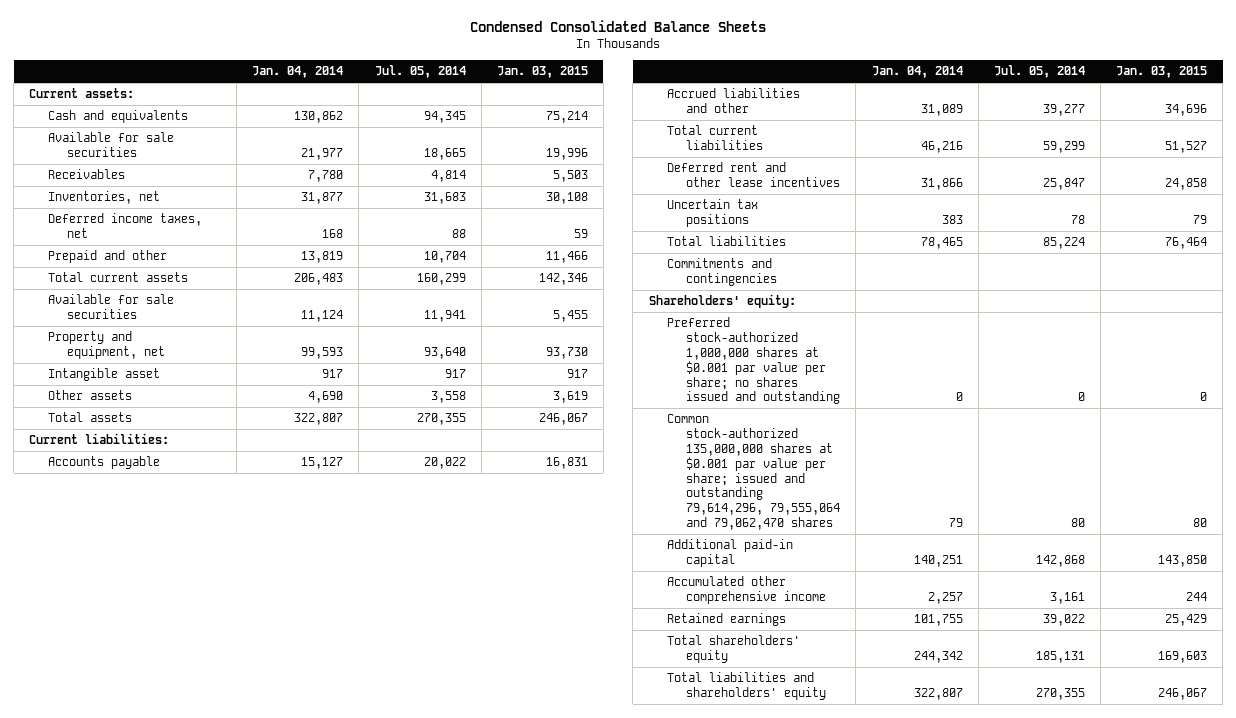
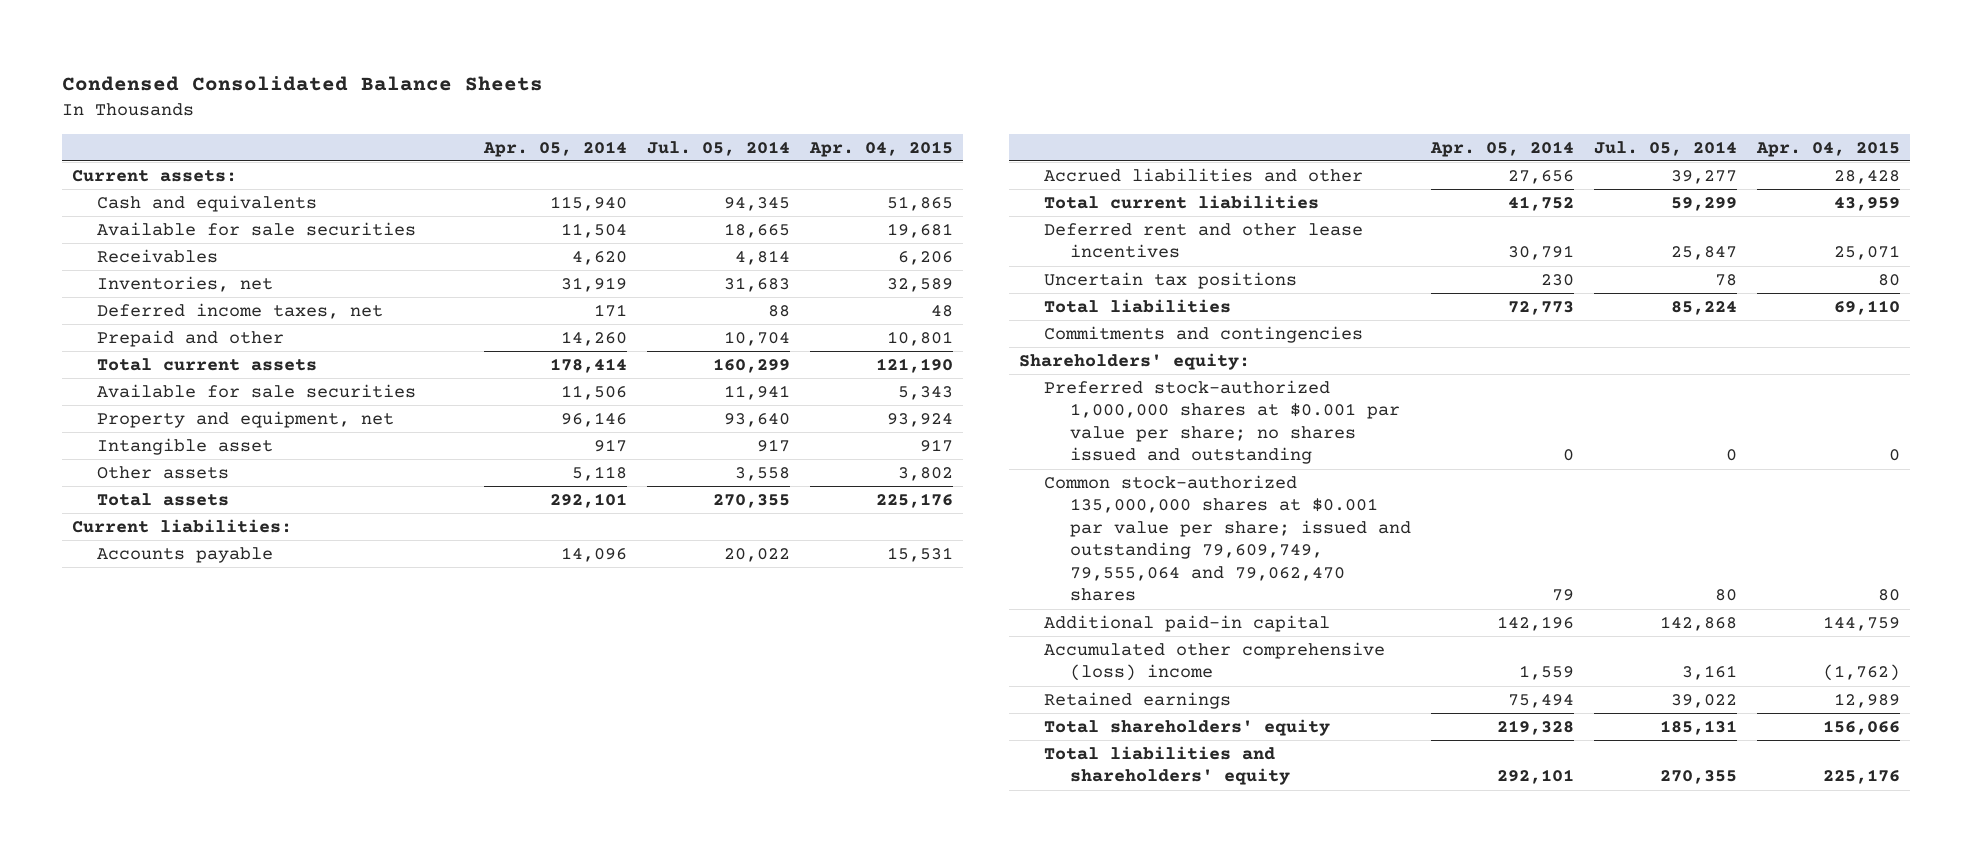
- | Jan. 04, 2014 | Jul. 05, 2014 | Jan. 03, 2015
+ | Apr. 05, 2014 | Jul. 05, 2014 | Apr. 04, 2015
- Common stock-authorized 135,000,000 shares at $0.001 par value per share; issued and outstanding 79,614,296, 79,555,064 and 79,062,470 shares | 79 | 80 | 80
+ Common stock-authorized 135,000,000 shares at $0.001 par value per share; issued and outstanding 79,609,749, 79,555,064 and 79,062,470 shares | 79 | 80 | 80
- Accumulated other comprehensive income | 2,257 | 3,161 | 244
+ Accumulated other comprehensive (loss) income | 1,559 | 3,161 | (1,762)

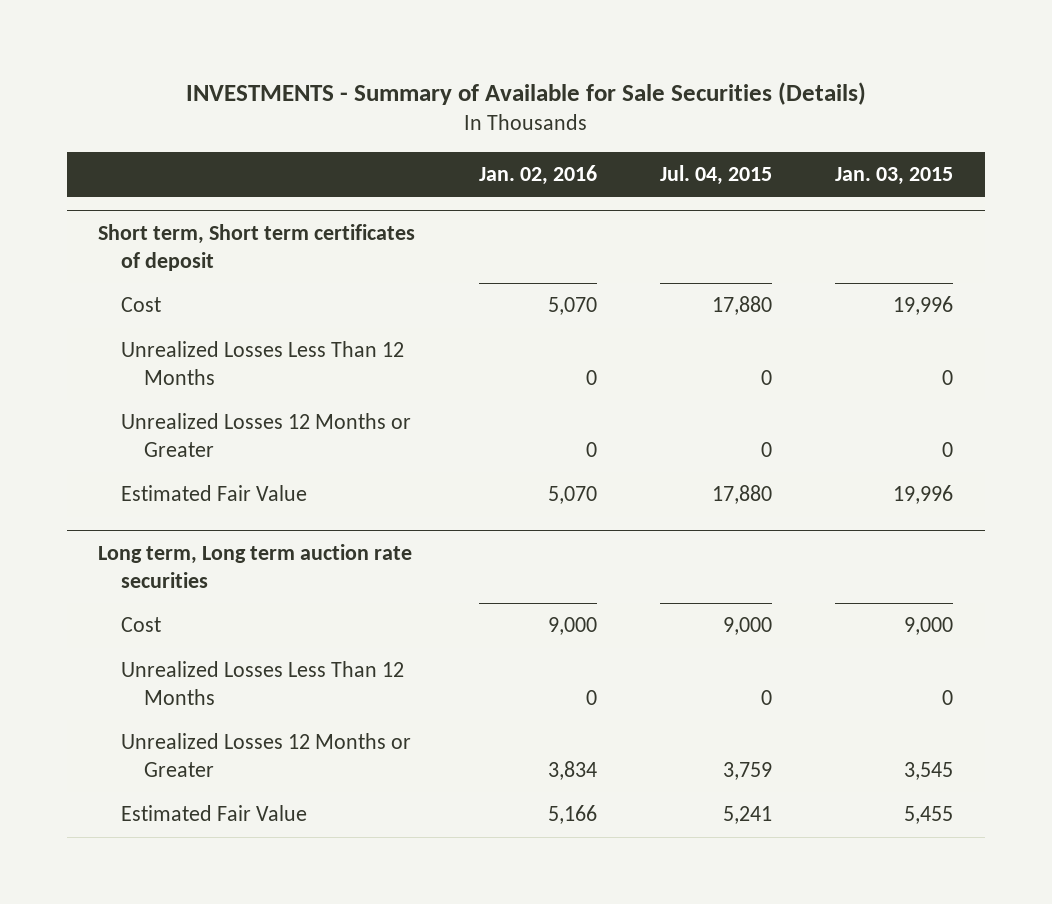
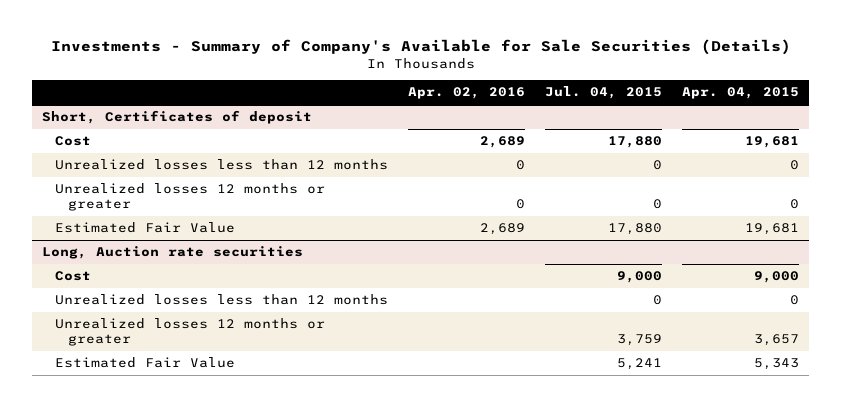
- INVESTMENTS - Summary of Available for Sale Securities (Details)
+ Investments - Summary of Company's Available for Sale Securities (Details)
- | Jan. 02, 2016 | Jul. 04, 2015 | Jan. 03, 2015
+ | Apr. 02, 2016 | Jul. 04, 2015 | Apr. 04, 2015
- Short term, Short term certificates of deposit
+ Short, Certificates of deposit
- Unrealized Losses Less Than 12 Months | 0 | 0 | 0
- Unrealized Losses 12 Months or Greater | 0 | 0 | 0
+ Unrealized losses less than 12 months | 0 | 0 | 0
+ Unrealized losses 12 months or greater | 0 | 0 | 0
- Long term, Long term auction rate securities
+ Long, Auction rate securities
- Unrealized Losses Less Than 12 Months | 0 | 0 | 0
- Unrealized Losses 12 Months or Greater | 3,834 | 3,759 | 3,545
+ Unrealized losses less than 12 months | | 0 | 0
+ Unrealized losses 12 months or greater | | 3,759 | 3,657

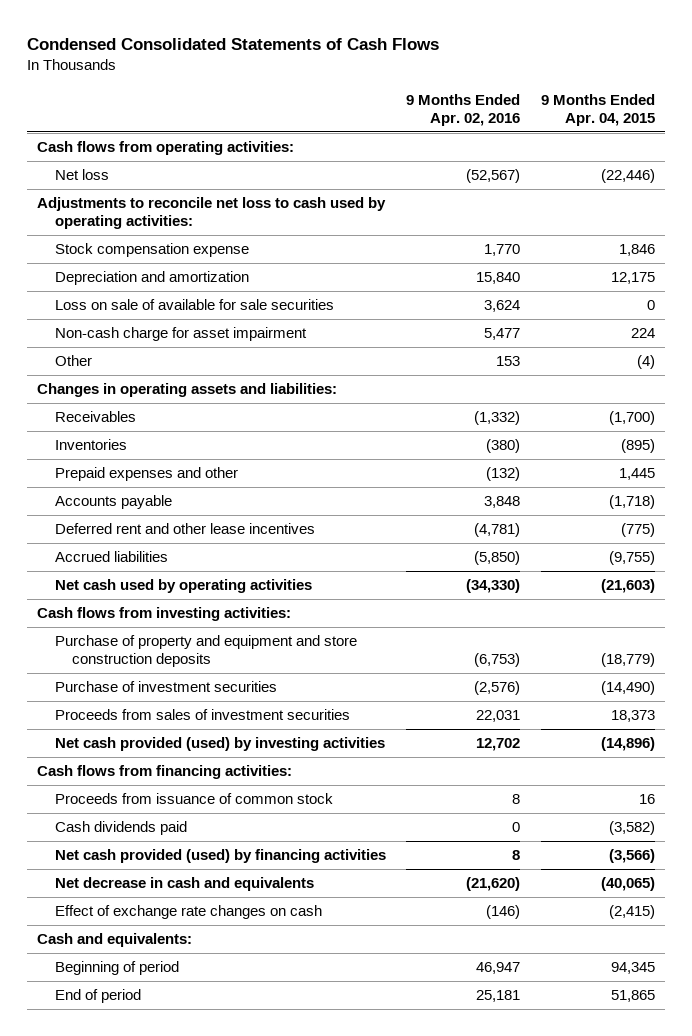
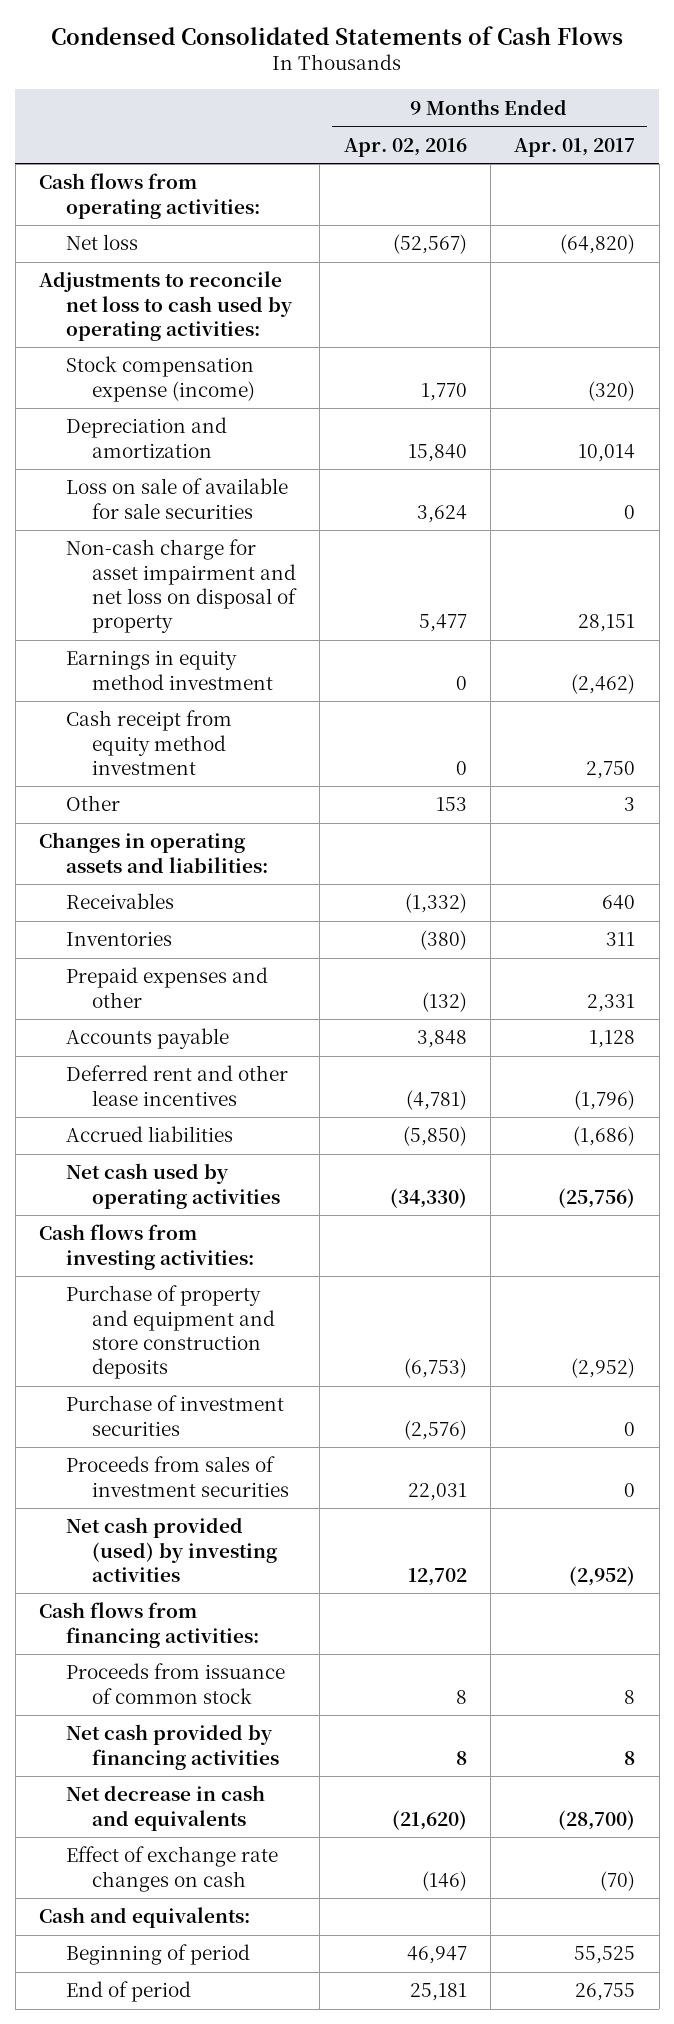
- | 9 Months Ended Apr. 02, 2016 | 9 Months Ended Apr. 04, 2015
+ | 9 Months Ended Apr. 02, 2016 | 9 Months Ended Apr. 01, 2017
- Stock compensation expense | 1,770 | 1,846
+ Stock compensation expense (income) | 1,770 | (320)
- Non-cash charge for asset impairment | 5,477 | 224
+ Non-cash charge for asset impairment and net loss on disposal of property | 5,477 | 28,151
+ Earnings in equity method investment | 0 | (2,462)
+ Cash receipt from equity method investment | 0 | 2,750
- Cash dividends paid | 0 | (3,582)
- Net cash provided (used) by financing activities | 8 | (3,566)
+ Net cash provided by financing activities | 8 | 8

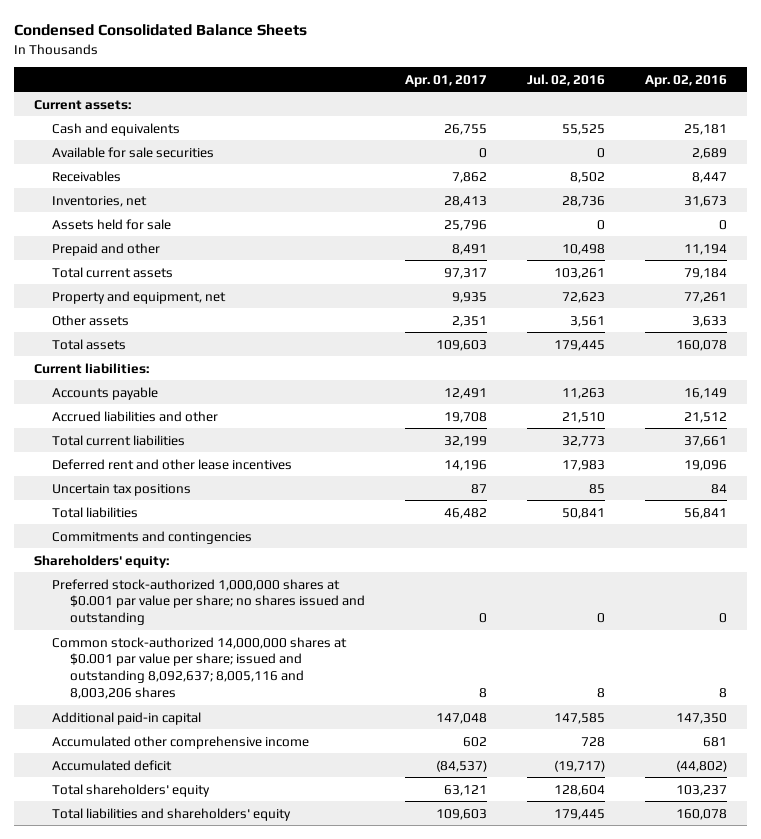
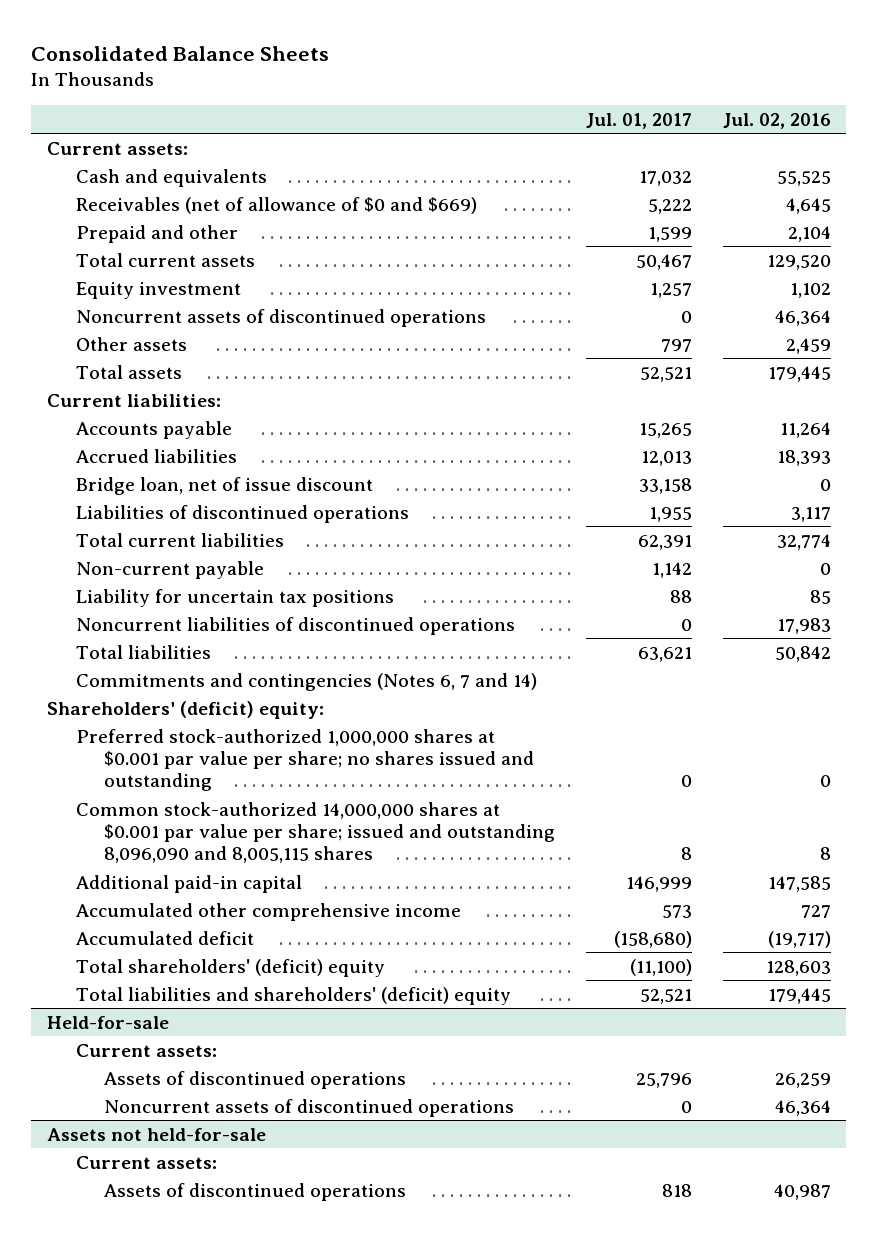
- Condensed Consolidated Balance Sheets
+ Consolidated Balance Sheets
- | Apr. 01, 2017 | Jul. 02, 2016 | Apr. 02, 2016
+ | Jul. 01, 2017 | Jul. 02, 2016
- Available for sale securities | 0 | 0 | 2,689
- Receivables | 7,862 | 8,502 | 8,447
- Inventories, net | 28,413 | 28,736 | 31,673
- Assets held for sale | 25,796 | 0 | 0
- Prepaid and other | 8,491 | 10,498 | 11,194
- Total current assets | 97,317 | 103,261 | 79,184
- Property and equipment, net | 9,935 | 72,623 | 77,261
- Other assets | 2,351 | 3,561 | 3,633
+ Receivables (net of allowance of $0 and $669) | 5,222 | 4,645
+ Prepaid and other | 1,599 | 2,104
+ Total current assets | 50,467 | 129,520
+ Equity investment | 1,257 | 1,102
+ Noncurrent assets of discontinued operations | 0 | 46,364
+ Other assets | 797 | 2,459
- Accounts payable | 12,491 | 11,263 | 16,149
- Accrued liabilities and other | 19,708 | 21,510 | 21,512
- Total current liabilities | 32,199 | 32,773 | 37,661
- Deferred rent and other lease incentives | 14,196 | 17,983 | 19,096
- Uncertain tax positions | 87 | 85 | 84
- Total liabilities | 46,482 | 50,841 | 56,841
- Commitments and contingencies
- Shareholders' equity:
+ Accounts payable | 15,265 | 11,264
+ Accrued liabilities | 12,013 | 18,393
+ Bridge loan, net of issue discount | 33,158 | 0
+ Liabilities of discontinued operations | 1,955 | 3,117
+ Total current liabilities | 62,391 | 32,774
+ Non-current payable | 1,142 | 0
+ Liability for uncertain tax positions | 88 | 85
+ Noncurrent liabilities of discontinued operations | 0 | 17,983
+ Total liabilities | 63,621 | 50,842
+ Commitments and contingencies (Notes 6, 7 and 14)
+ Shareholders' (deficit) equity:
- Common stock-authorized 14,000,000 shares at $0.001 par value per share; issued and outstanding 8,092,637; 8,005,116 and 8,003,206 shares | 8 | 8 | 8
+ Common stock-authorized 14,000,000 shares at $0.001 par value per share; issued and outstanding 8,096,090 and 8,005,115 shares | 8 | 8
- Accumulated other comprehensive income | 602 | 728 | 681
+ Accumulated other comprehensive income | 573 | 727
- Total shareholders' equity | 63,121 | 128,604 | 103,237
- Total liabilities and shareholders' equity | 109,603 | 179,445 | 160,078
+ Total shareholders' (deficit) equity | (11,100) | 128,603
+ Total liabilities and shareholders' (deficit) equity | 52,521 | 179,445
+ Held-for-sale
+ Current assets:
+ Assets of discontinued operations | 25,796 | 26,259
+ Noncurrent assets of discontinued operations | 0 | 46,364
+ Assets not held-for-sale
+ Current assets:
+ Assets of discontinued operations | 818 | 40,987

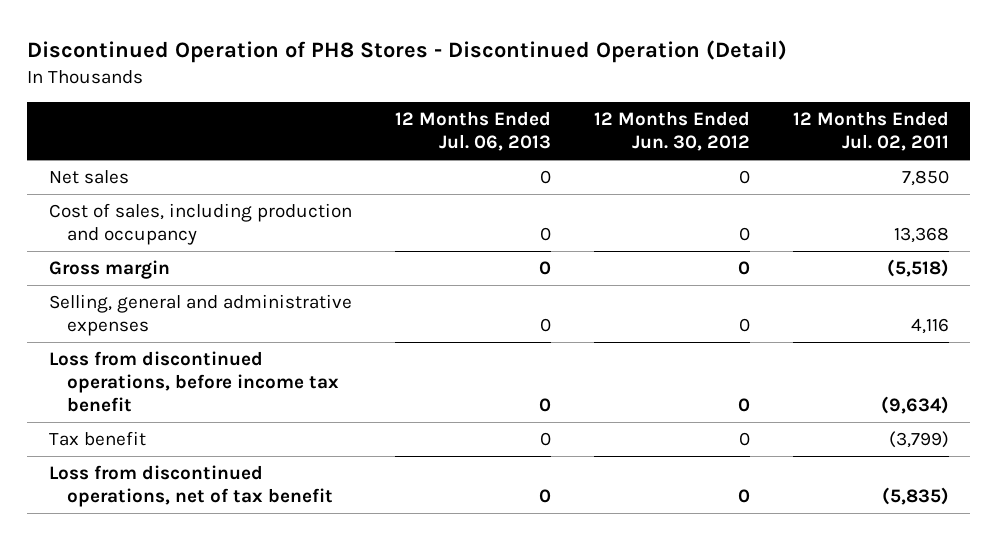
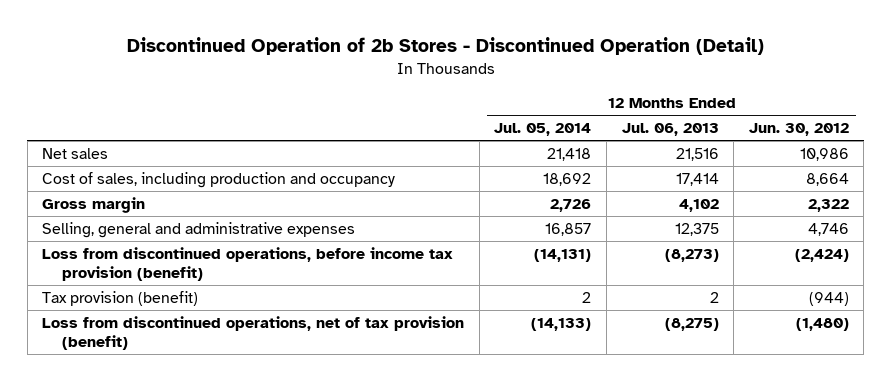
- Discontinued Operation of PH8 Stores - Discontinued Operation (Detail)
+ Discontinued Operation of 2b Stores - Discontinued Operation (Detail)
- | 12 Months Ended Jul. 06, 2013 | 12 Months Ended Jun. 30, 2012 | 12 Months Ended Jul. 02, 2011
+ | 12 Months Ended Jul. 05, 2014 | 12 Months Ended Jul. 06, 2013 | 12 Months Ended Jun. 30, 2012
- Net sales | 0 | 0 | 7,850
- Cost of sales, including production and occupancy | 0 | 0 | 13,368
- Gross margin | 0 | 0 | (5,518)
- Selling, general and administrative expenses | 0 | 0 | 4,116
- Loss from discontinued operations, before income tax benefit | 0 | 0 | (9,634)
- Tax benefit | 0 | 0 | (3,799)
- Loss from discontinued operations, net of tax benefit | 0 | 0 | (5,835)
+ Net sales | 21,418 | 21,516 | 10,986
+ Cost of sales, including production and occupancy | 18,692 | 17,414 | 8,664
+ Gross margin | 2,726 | 4,102 | 2,322
+ Selling, general and administrative expenses | 16,857 | 12,375 | 4,746
+ Loss from discontinued operations, before income tax provision (benefit) | (14,131) | (8,273) | (2,424)
+ Tax provision (benefit) | 2 | 2 | (944)
+ Loss from discontinued operations, net of tax provision (benefit) | (14,133) | (8,275) | (1,480)

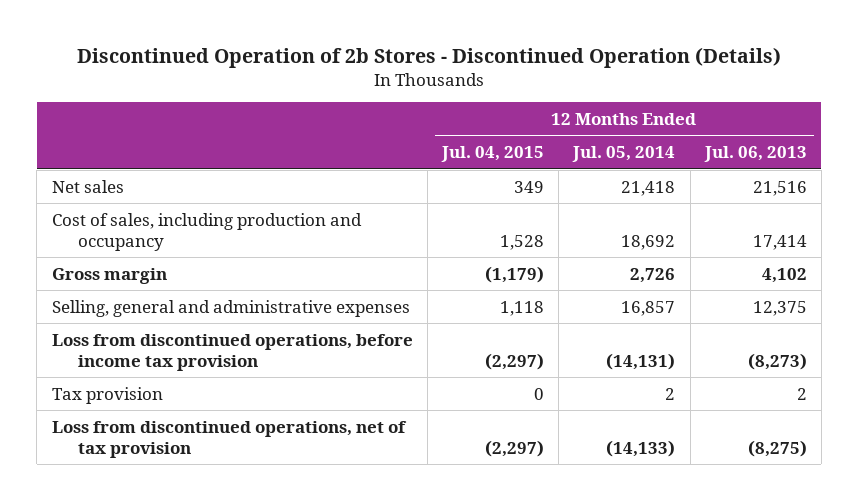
- Discontinued Operation of 2b Stores - Discontinued Operation (Detail)
+ Discontinued Operation of 2b Stores - Discontinued Operation (Details)
- | 12 Months Ended Jul. 05, 2014 | 12 Months Ended Jul. 06, 2013 | 12 Months Ended Jun. 30, 2012
+ | 12 Months Ended Jul. 04, 2015 | 12 Months Ended Jul. 05, 2014 | 12 Months Ended Jul. 06, 2013
- Loss from discontinued operations, before income tax provision (benefit) | (14,131) | (8,273) | (2,424)
- Tax provision (benefit) | 2 | 2 | (944)
- Loss from discontinued operations, net of tax provision (benefit) | (14,133) | (8,275) | (1,480)
+ Loss from discontinued operations, before income tax provision | (2,297) | (14,131) | (8,273)
+ Tax provision | 0 | 2 | 2
+ Loss from discontinued operations, net of tax provision | (2,297) | (14,133) | (8,275)

